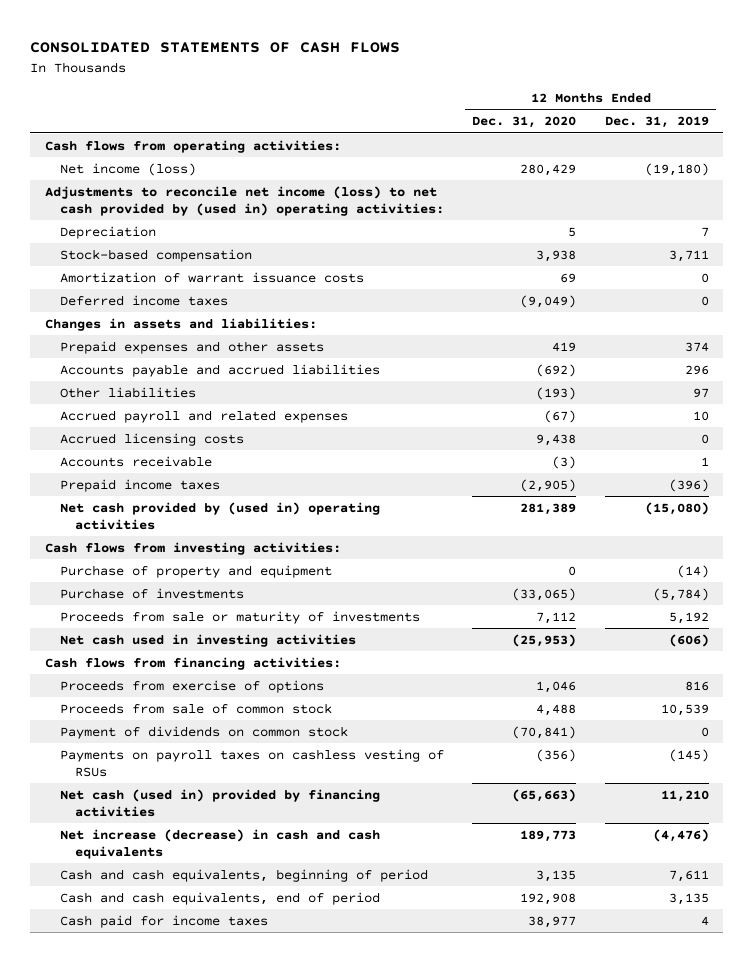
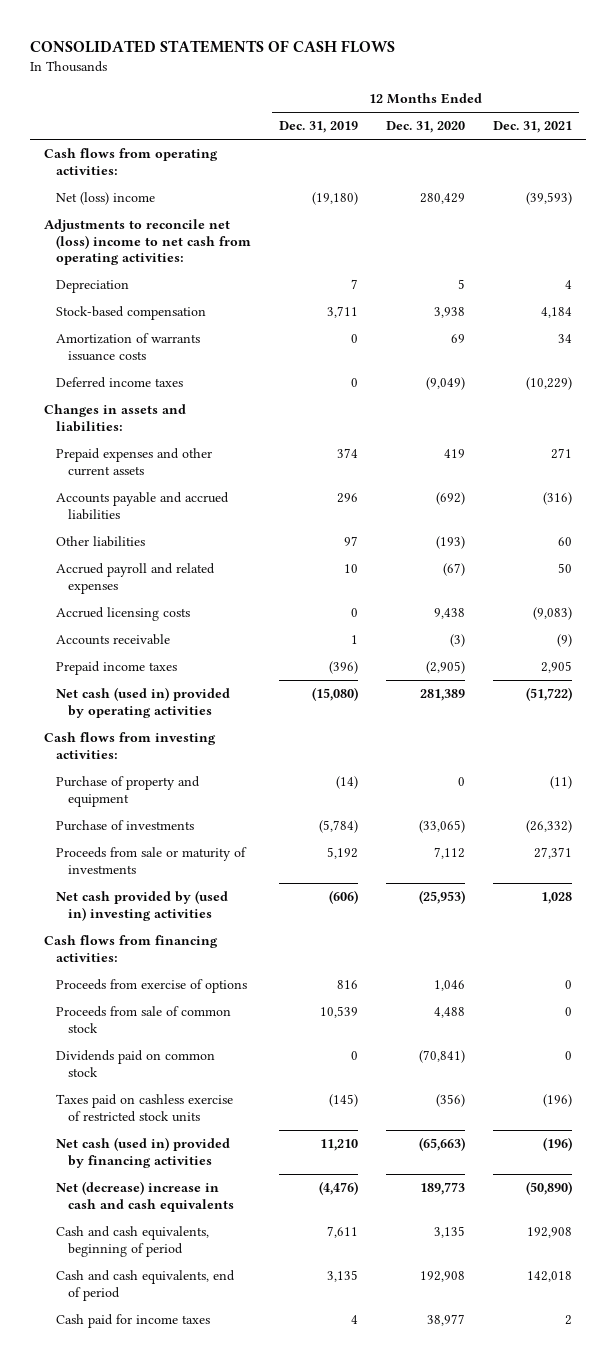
- | 12 Months Ended Dec. 31, 2020 | 12 Months Ended Dec. 31, 2019
+ | 12 Months Ended Dec. 31, 2019 | 12 Months Ended Dec. 31, 2020 | 12 Months Ended Dec. 31, 2021
- Net income (loss) | 280,429 | (19,180)
- Adjustments to reconcile net income (loss) to net cash provided by (used in) operating activities:
+ Net (loss) income | (19,180) | 280,429 | (39,593)
+ Adjustments to reconcile net (loss) income to net cash from operating activities:
- Amortization of warrant issuance costs | 69 | 0
+ Amortization of warrants issuance costs | 0 | 69 | 34
- Prepaid expenses and other assets | 419 | 374
+ Prepaid expenses and other current assets | 374 | 419 | 271
- Net cash provided by (used in) operating activities | 281,389 | (15,080)
+ Net cash (used in) provided by operating activities | (15,080) | 281,389 | (51,722)
- Net cash used in investing activities | (25,953) | (606)
+ Net cash provided by (used in) investing activities | (606) | (25,953) | 1,028
- Payment of dividends on common stock | (70,841) | 0
- Payments on payroll taxes on cashless vesting of RSUs | (356) | (145)
+ Dividends paid on common stock | 0 | (70,841) | 0
+ Taxes paid on cashless exercise of restricted stock units | (145) | (356) | (196)
- Net increase (decrease) in cash and cash equivalents | 189,773 | (4,476)
+ Net (decrease) increase in cash and cash equivalents | (4,476) | 189,773 | (50,890)

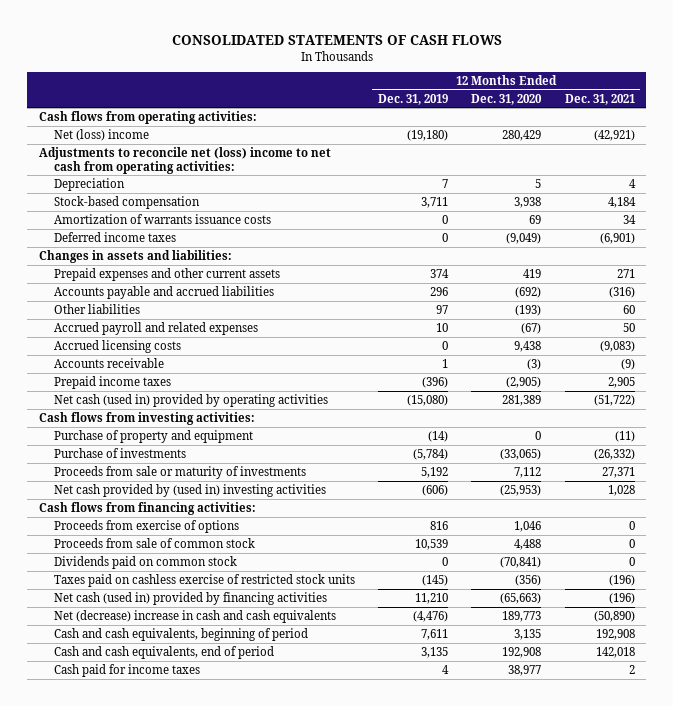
- Net (loss) income | (19,180) | 280,429 | (39,593)
+ Net (loss) income | (19,180) | 280,429 | (42,921)
- Deferred income taxes | 0 | (9,049) | (10,229)
+ Deferred income taxes | 0 | (9,049) | (6,901)

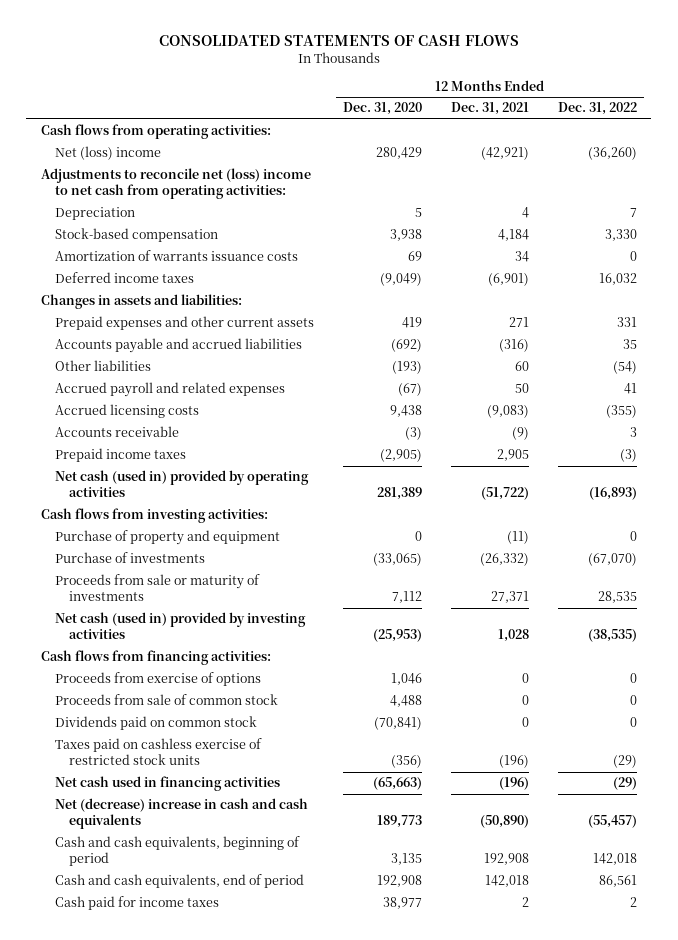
- | 12 Months Ended Dec. 31, 2019 | 12 Months Ended Dec. 31, 2020 | 12 Months Ended Dec. 31, 2021
+ | 12 Months Ended Dec. 31, 2020 | 12 Months Ended Dec. 31, 2021 | 12 Months Ended Dec. 31, 2022
- Net cash provided by (used in) investing activities | (606) | (25,953) | 1,028
+ Net cash (used in) provided by investing activities | (25,953) | 1,028 | (38,535)
- Net cash (used in) provided by financing activities | 11,210 | (65,663) | (196)
+ Net cash used in financing activities | (65,663) | (196) | (29)

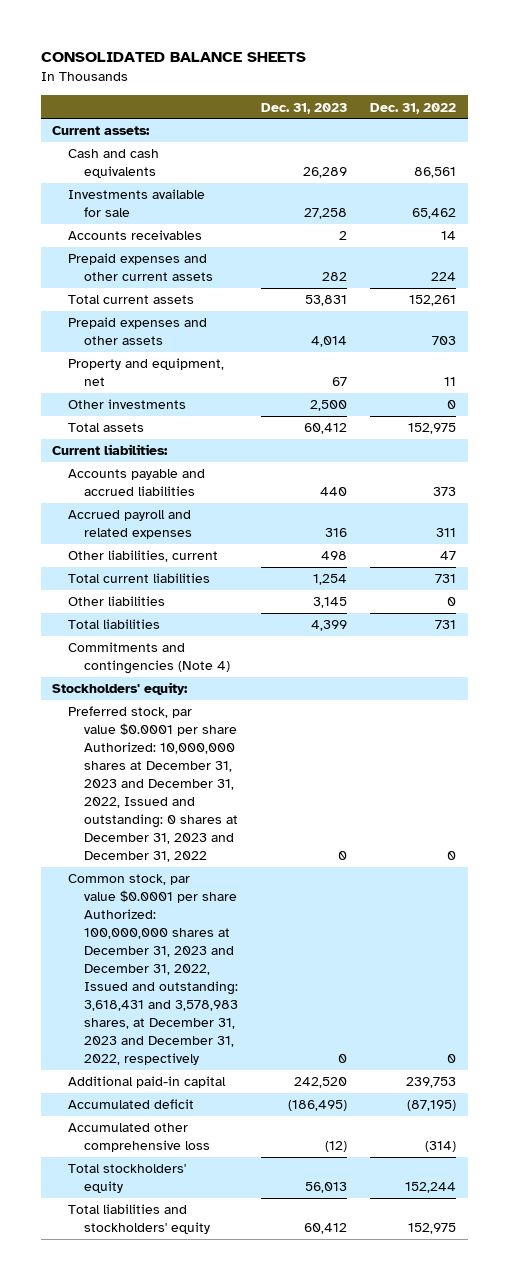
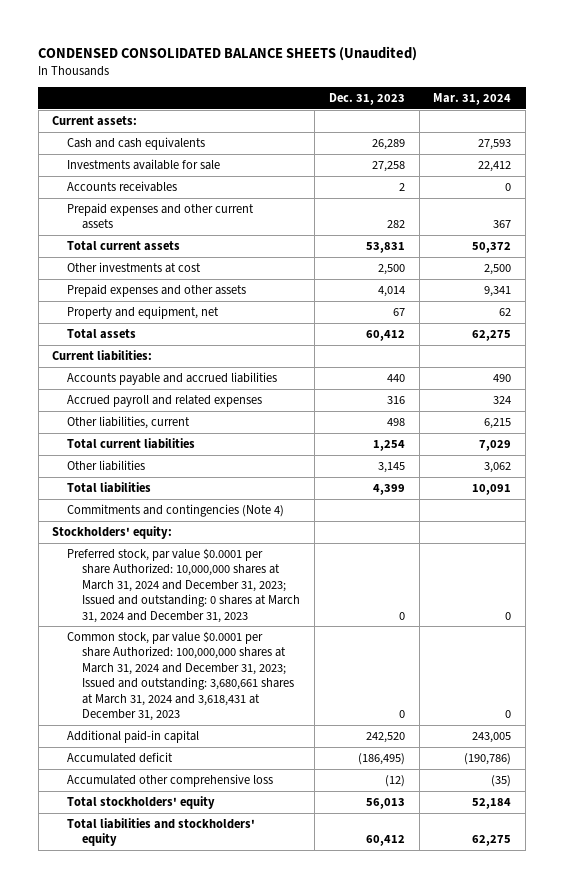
- CONSOLIDATED BALANCE SHEETS
+ CONDENSED CONSOLIDATED BALANCE SHEETS (Unaudited)
- | Dec. 31, 2023 | Dec. 31, 2022
+ | Dec. 31, 2023 | Mar. 31, 2024
+ Other investments at cost | 2,500 | 2,500
- Other investments | 2,500 | 0
- Preferred stock, par value $0.0001 per share Authorized: 10,000,000 shares at December 31, 2023 and December 31, 2022, Issued and outstanding: 0 shares at December 31, 2023 and December 31, 2022 | 0 | 0
- Common stock, par value $0.0001 per share Authorized: 100,000,000 shares at December 31, 2023 and December 31, 2022, Issued and outstanding: 3,618,431 and 3,578,983 shares, at December 31, 2023 and December 31, 2022, respectively | 0 | 0
+ Preferred stock, par value $0.0001 per share Authorized: 10,000,000 shares at March 31, 2024 and December 31, 2023; Issued and outstanding: 0 shares at March 31, 2024 and December 31, 2023 | 0 | 0
+ Common stock, par value $0.0001 per share Authorized: 100,000,000 shares at March 31, 2024 and December 31, 2023; Issued and outstanding: 3,680,661 shares at March 31, 2024 and 3,618,431 at December 31, 2023 | 0 | 0

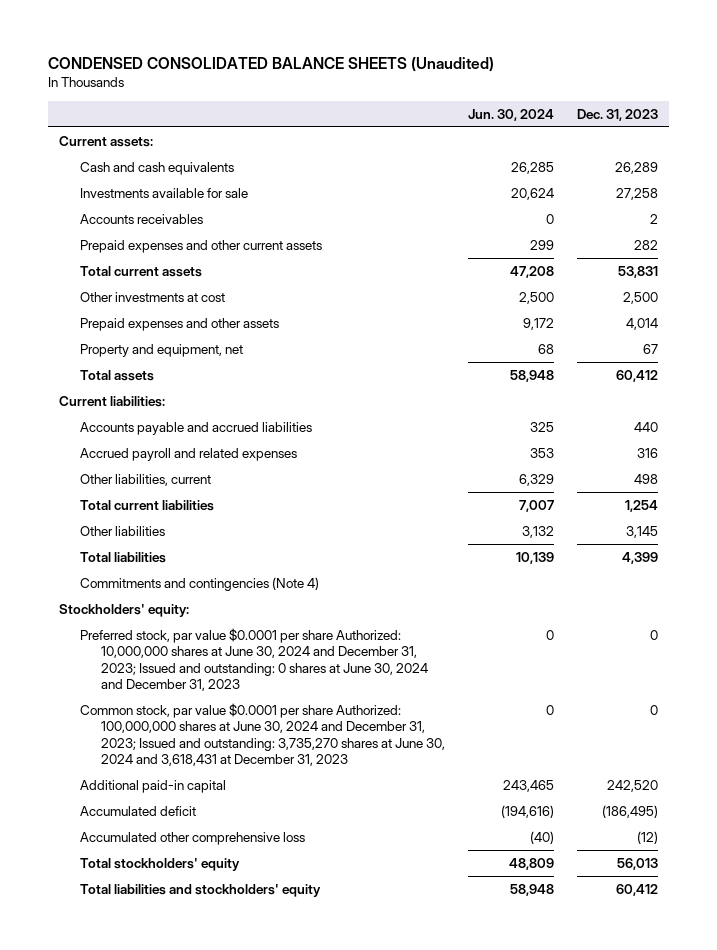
- | Dec. 31, 2023 | Mar. 31, 2024
+ | Jun. 30, 2024 | Dec. 31, 2023
- Preferred stock, par value $0.0001 per share Authorized: 10,000,000 shares at March 31, 2024 and December 31, 2023; Issued and outstanding: 0 shares at March 31, 2024 and December 31, 2023 | 0 | 0
- Common stock, par value $0.0001 per share Authorized: 100,000,000 shares at March 31, 2024 and December 31, 2023; Issued and outstanding: 3,680,661 shares at March 31, 2024 and 3,618,431 at December 31, 2023 | 0 | 0
+ Preferred stock, par value $0.0001 per share Authorized: 10,000,000 shares at June 30, 2024 and December 31, 2023; Issued and outstanding: 0 shares at June 30, 2024 and December 31, 2023 | 0 | 0
+ Common stock, par value $0.0001 per share Authorized: 100,000,000 shares at June 30, 2024 and December 31, 2023; Issued and outstanding: 3,735,270 shares at June 30, 2024 and 3,618,431 at December 31, 2023 | 0 | 0

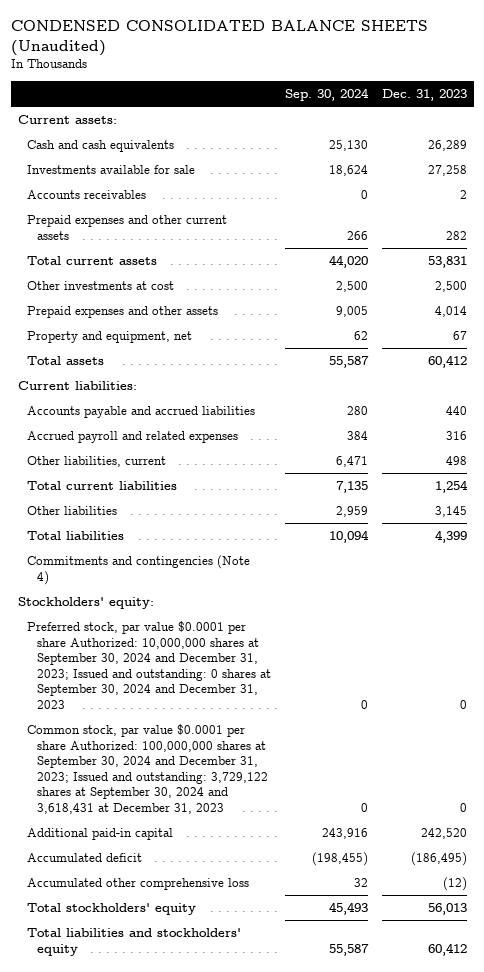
- | Jun. 30, 2024 | Dec. 31, 2023
+ | Sep. 30, 2024 | Dec. 31, 2023
- Preferred stock, par value $0.0001 per share Authorized: 10,000,000 shares at June 30, 2024 and December 31, 2023; Issued and outstanding: 0 shares at June 30, 2024 and December 31, 2023 | 0 | 0
- Common stock, par value $0.0001 per share Authorized: 100,000,000 shares at June 30, 2024 and December 31, 2023; Issued and outstanding: 3,735,270 shares at June 30, 2024 and 3,618,431 at December 31, 2023 | 0 | 0
+ Preferred stock, par value $0.0001 per share Authorized: 10,000,000 shares at September 30, 2024 and December 31, 2023; Issued and outstanding: 0 shares at September 30, 2024 and December 31, 2023 | 0 | 0
+ Common stock, par value $0.0001 per share Authorized: 100,000,000 shares at September 30, 2024 and December 31, 2023; Issued and outstanding: 3,729,122 shares at September 30, 2024 and 3,618,431 at December 31, 2023 | 0 | 0

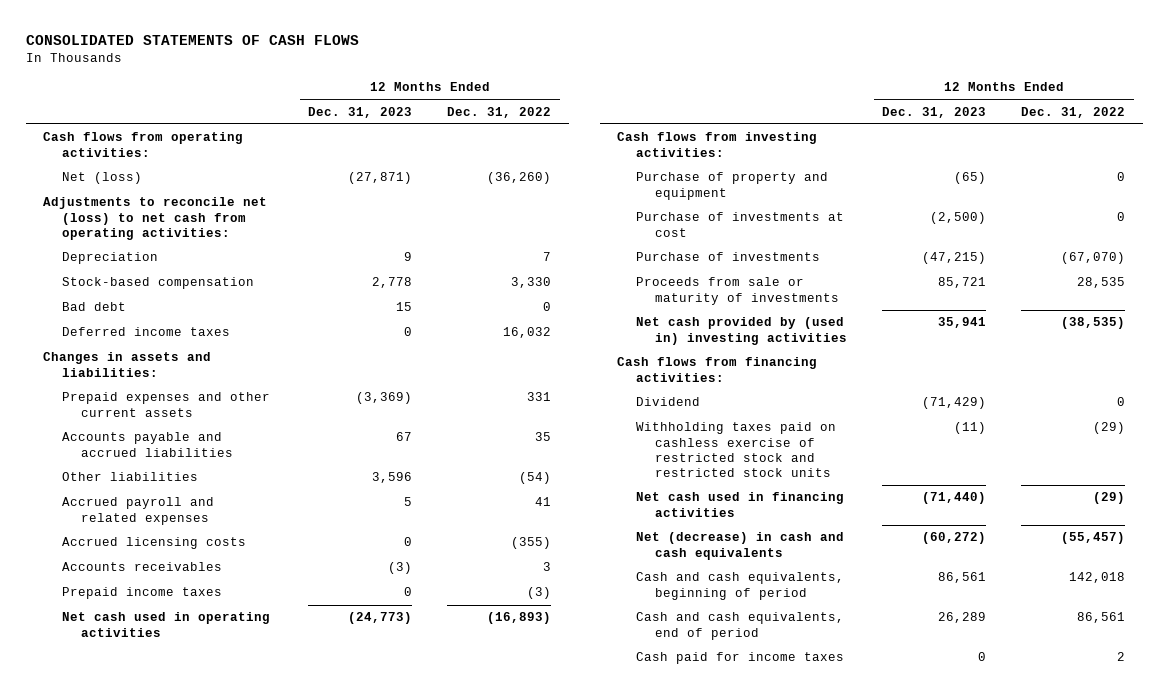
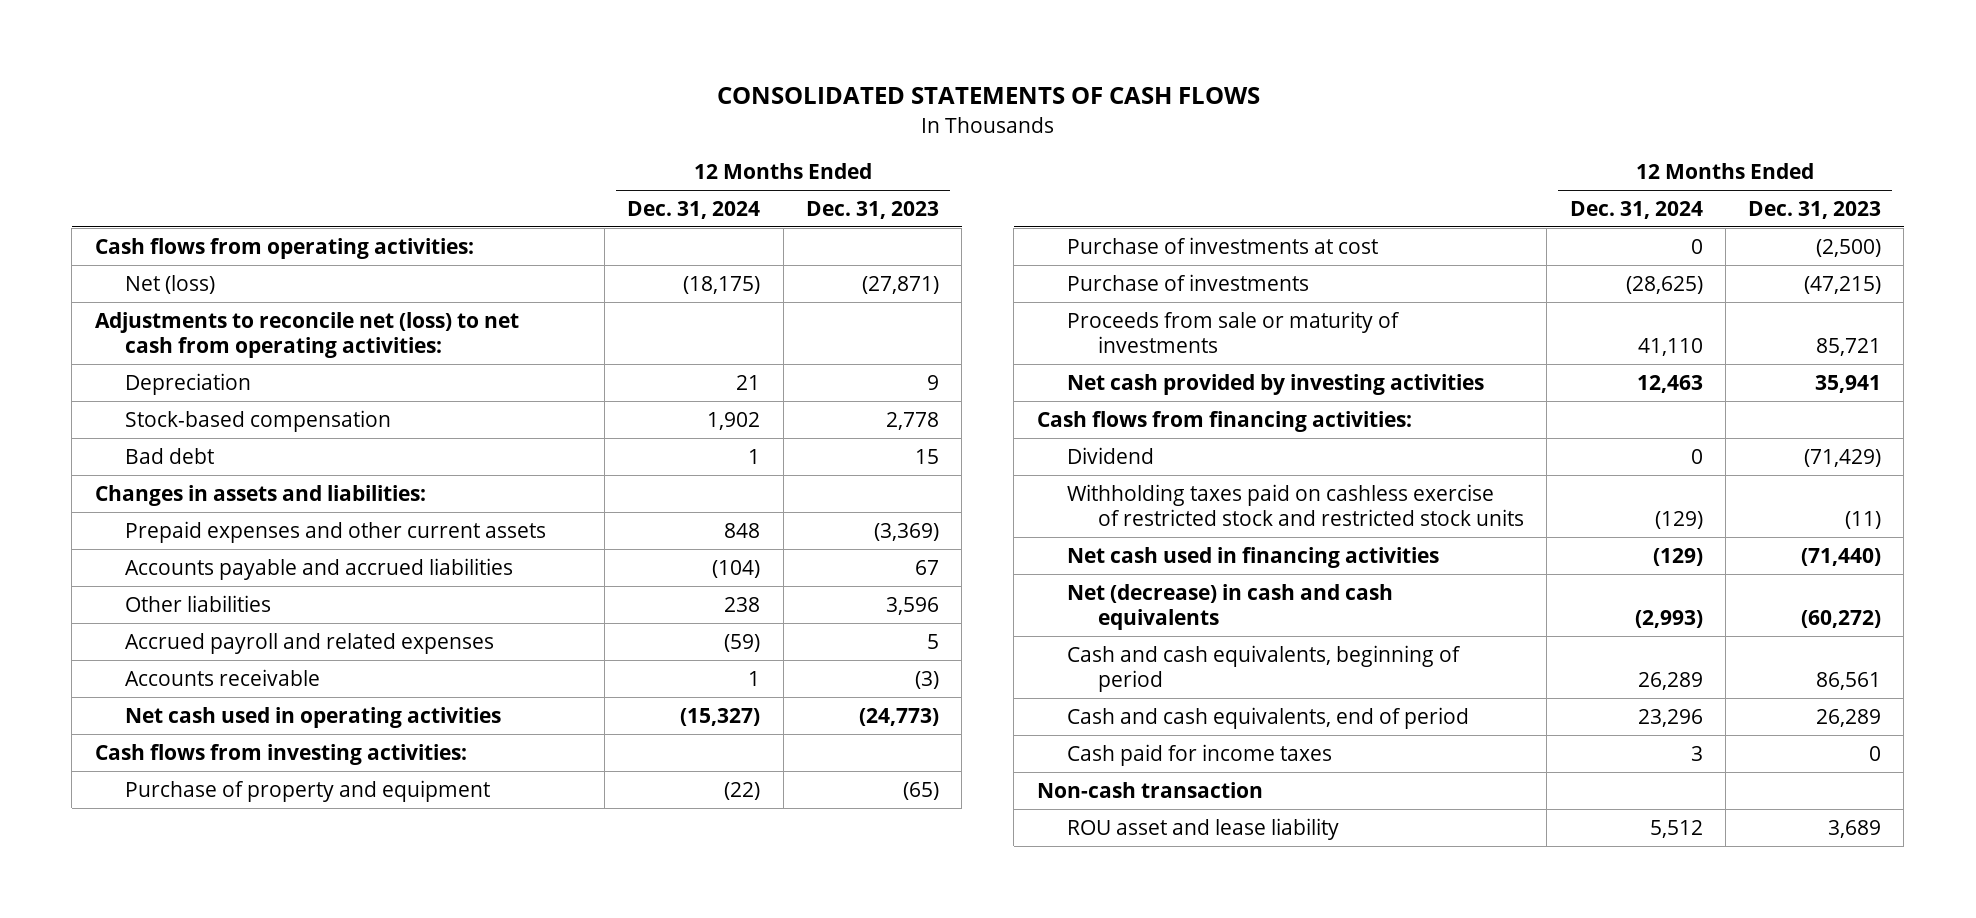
- | 12 Months Ended Dec. 31, 2023 | 12 Months Ended Dec. 31, 2022
+ | 12 Months Ended Dec. 31, 2024 | 12 Months Ended Dec. 31, 2023
- Deferred income taxes | 0 | 16,032
- Accrued licensing costs | 0 | (355)
- Accounts receivables | (3) | 3
- Prepaid income taxes | 0 | (3)
+ Accounts receivable | 1 | (3)
- Net cash provided by (used in) investing activities | 35,941 | (38,535)
+ Net cash provided by investing activities | 12,463 | 35,941
+ Non-cash transaction
+ ROU asset and lease liability | 5,512 | 3,689

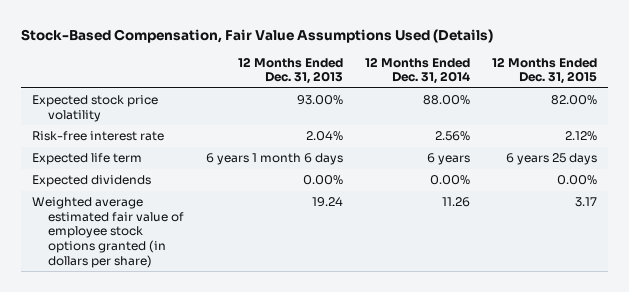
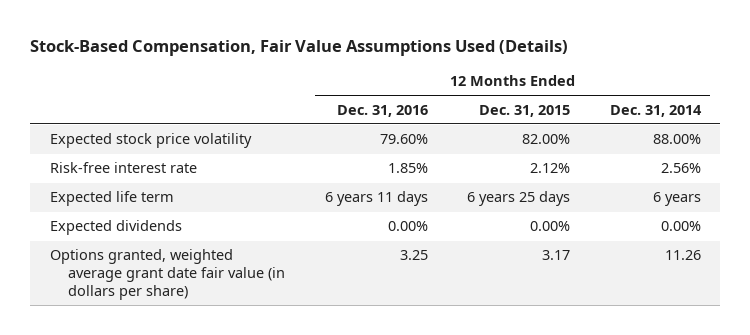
- | 12 Months Ended Dec. 31, 2013 | 12 Months Ended Dec. 31, 2014 | 12 Months Ended Dec. 31, 2015
+ | 12 Months Ended Dec. 31, 2016 | 12 Months Ended Dec. 31, 2015 | 12 Months Ended Dec. 31, 2014
- Weighted average estimated fair value of employee stock options granted (in dollars per share) | 19.24 | 11.26 | 3.17
+ Options granted, weighted average grant date fair value (in dollars per share) | 3.25 | 3.17 | 11.26

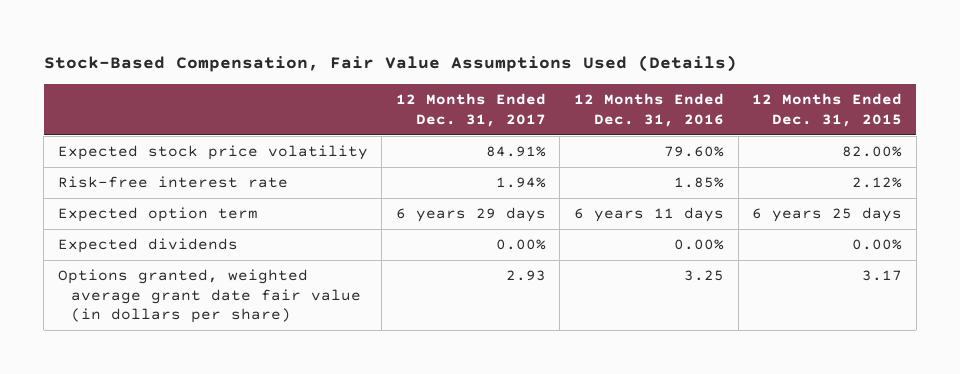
- | 12 Months Ended Dec. 31, 2016 | 12 Months Ended Dec. 31, 2015 | 12 Months Ended Dec. 31, 2014
+ | 12 Months Ended Dec. 31, 2017 | 12 Months Ended Dec. 31, 2016 | 12 Months Ended Dec. 31, 2015
- Expected life term | 6 years 11 days | 6 years 25 days | 6 years
+ Expected option term | 6 years 29 days | 6 years 11 days | 6 years 25 days

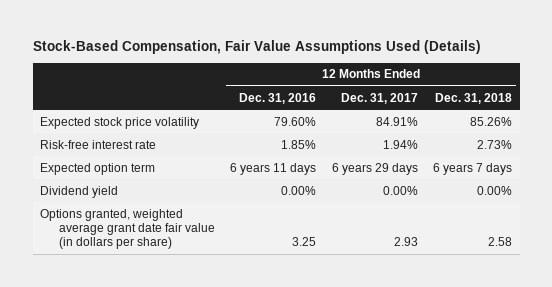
- | 12 Months Ended Dec. 31, 2017 | 12 Months Ended Dec. 31, 2016 | 12 Months Ended Dec. 31, 2015
+ | 12 Months Ended Dec. 31, 2016 | 12 Months Ended Dec. 31, 2017 | 12 Months Ended Dec. 31, 2018
- Expected dividends | 0.00% | 0.00% | 0.00%
+ Dividend yield | 0.00% | 0.00% | 0.00%

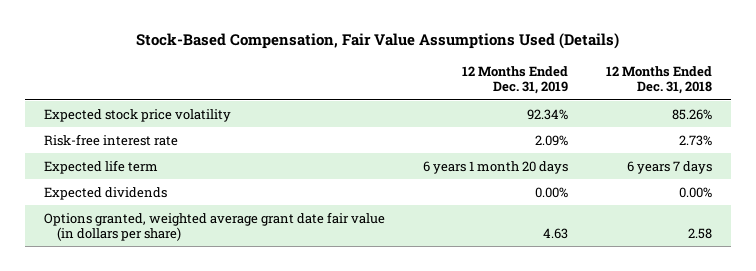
- | 12 Months Ended Dec. 31, 2016 | 12 Months Ended Dec. 31, 2017 | 12 Months Ended Dec. 31, 2018
+ | 12 Months Ended Dec. 31, 2019 | 12 Months Ended Dec. 31, 2018
- Expected option term | 6 years 11 days | 6 years 29 days | 6 years 7 days
- Dividend yield | 0.00% | 0.00% | 0.00%
+ Expected life term | 6 years 1 month 20 days | 6 years 7 days
+ Expected dividends | 0.00% | 0.00%

